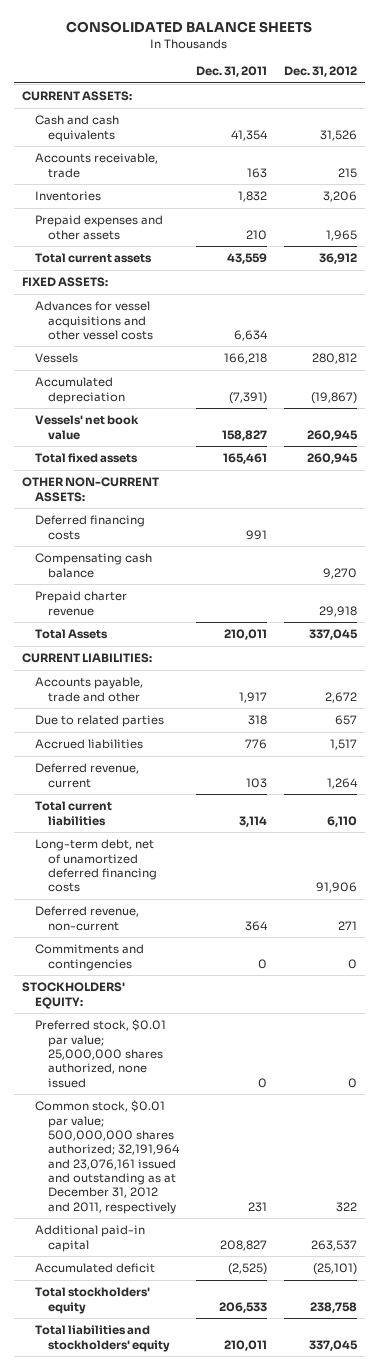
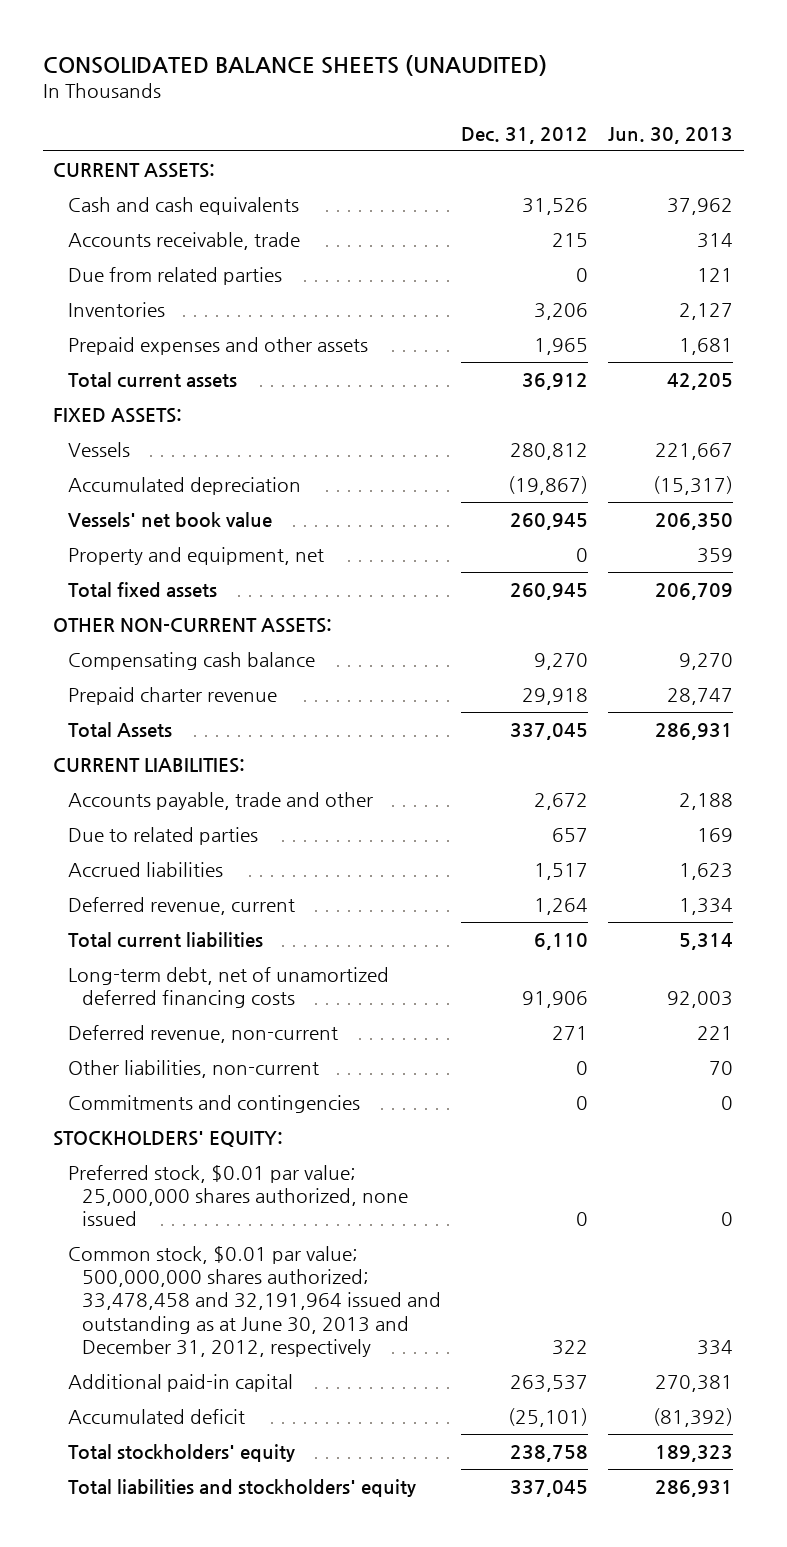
- CONSOLIDATED BALANCE SHEETS
+ CONSOLIDATED BALANCE SHEETS (UNAUDITED)
- | Dec. 31, 2011 | Dec. 31, 2012
+ | Dec. 31, 2012 | Jun. 30, 2013
+ Due from related parties | 0 | 121
- Advances for vessel acquisitions and other vessel costs | 6,634 |
+ Property and equipment, net | 0 | 359
- Deferred financing costs | 991 |
+ Other liabilities, non-current | 0 | 70
- Common stock, $0.01 par value; 500,000,000 shares authorized; 32,191,964 and 23,076,161 issued and outstanding as at December 31, 2012 and 2011, respectively | 231 | 322
+ Common stock, $0.01 par value; 500,000,000 shares authorized; 33,478,458 and 32,191,964 issued and outstanding as at June 30, 2013 and December 31, 2012, respectively | 322 | 334

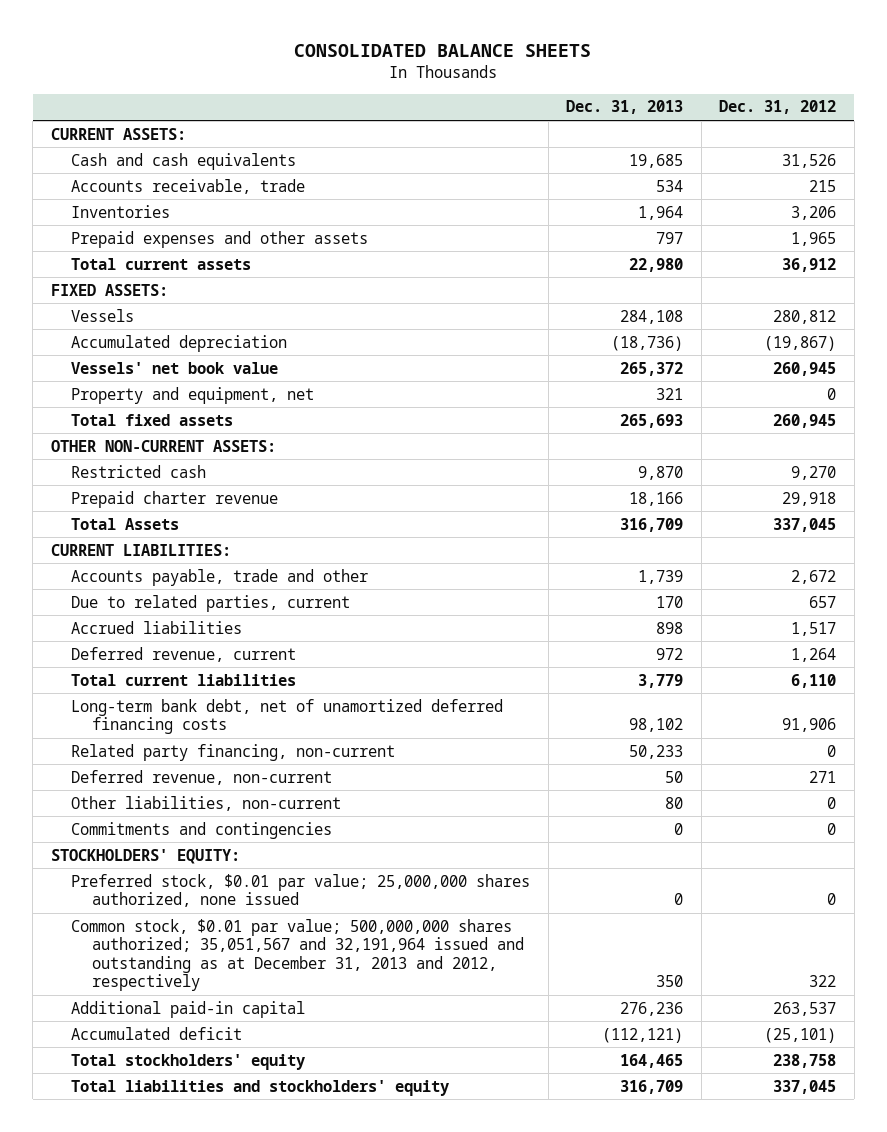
- CONSOLIDATED BALANCE SHEETS (UNAUDITED)
+ CONSOLIDATED BALANCE SHEETS
- | Dec. 31, 2012 | Jun. 30, 2013
+ | Dec. 31, 2013 | Dec. 31, 2012
- Due from related parties | 0 | 121
- Compensating cash balance | 9,270 | 9,270
+ Restricted cash | 9,870 | 9,270
- Due to related parties | 657 | 169
+ Due to related parties, current | 170 | 657
- Long-term debt, net of unamortized deferred financing costs | 91,906 | 92,003
+ Long-term bank debt, net of unamortized deferred financing costs | 98,102 | 91,906
+ Related party financing, non-current | 50,233 | 0
- Common stock, $0.01 par value; 500,000,000 shares authorized; 33,478,458 and 32,191,964 issued and outstanding as at June 30, 2013 and December 31, 2012, respectively | 322 | 334
+ Common stock, $0.01 par value; 500,000,000 shares authorized; 35,051,567 and 32,191,964 issued and outstanding as at December 31, 2013 and 2012, respectively | 350 | 322

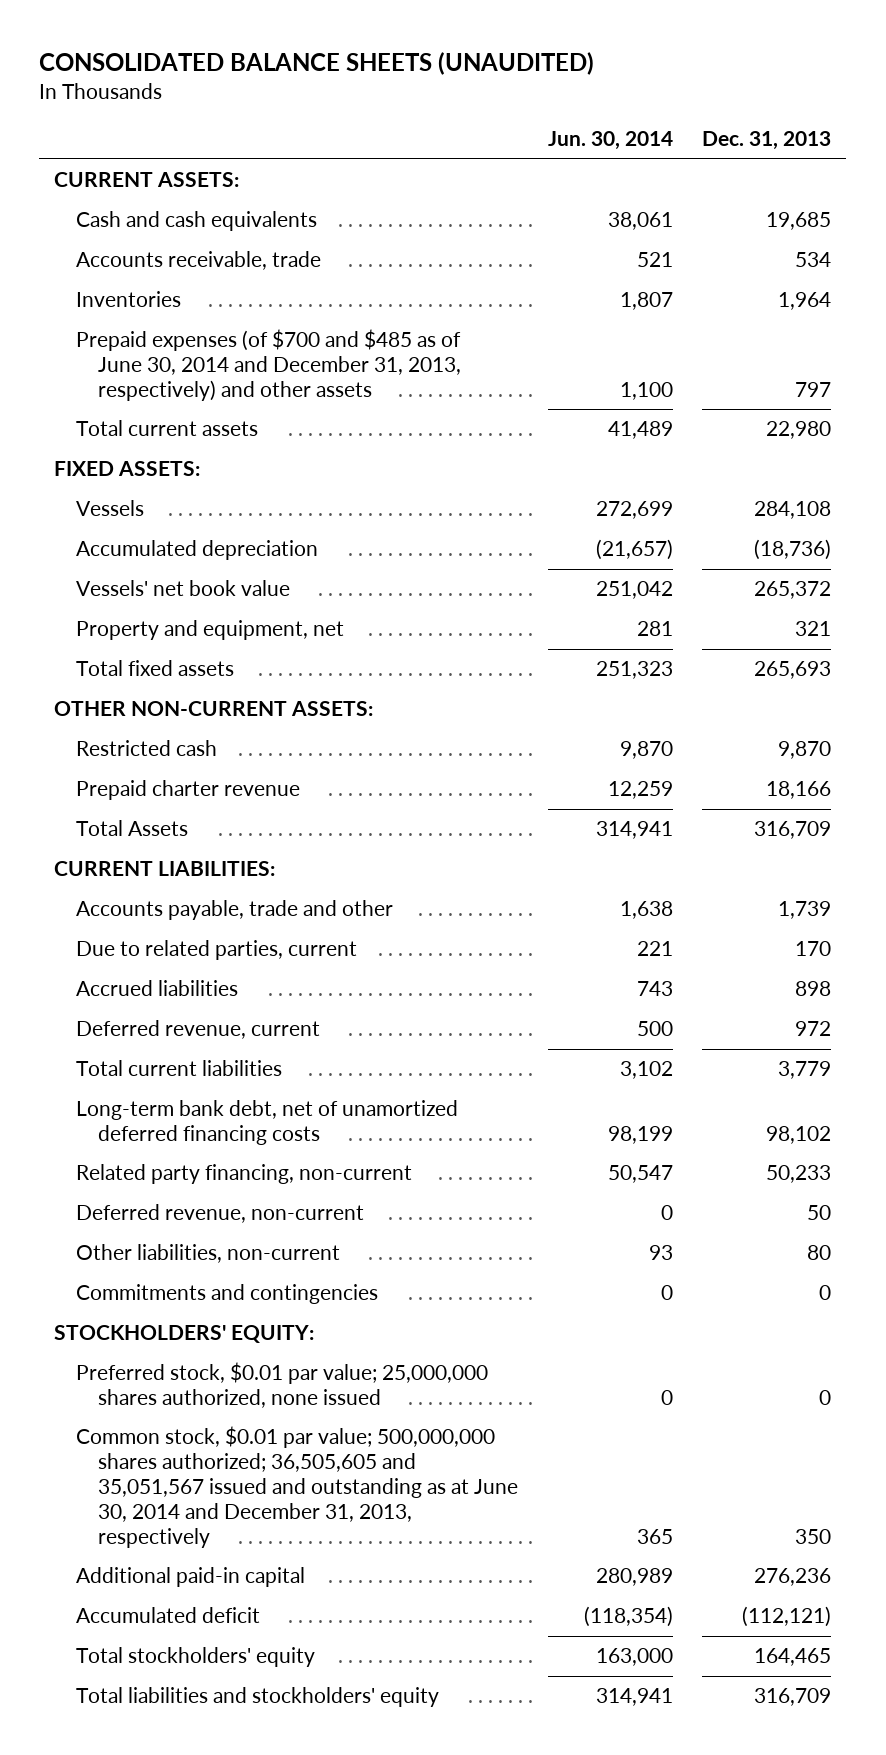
- CONSOLIDATED BALANCE SHEETS
+ CONSOLIDATED BALANCE SHEETS (UNAUDITED)
- | Dec. 31, 2013 | Dec. 31, 2012
+ | Jun. 30, 2014 | Dec. 31, 2013
- Prepaid expenses and other assets | 797 | 1,965
+ Prepaid expenses (of $700 and $485 as of June 30, 2014 and December 31, 2013, respectively) and other assets | 1,100 | 797
- Common stock, $0.01 par value; 500,000,000 shares authorized; 35,051,567 and 32,191,964 issued and outstanding as at December 31, 2013 and 2012, respectively | 350 | 322
+ Common stock, $0.01 par value; 500,000,000 shares authorized; 36,505,605 and 35,051,567 issued and outstanding as at June 30, 2014 and December 31, 2013, respectively | 365 | 350

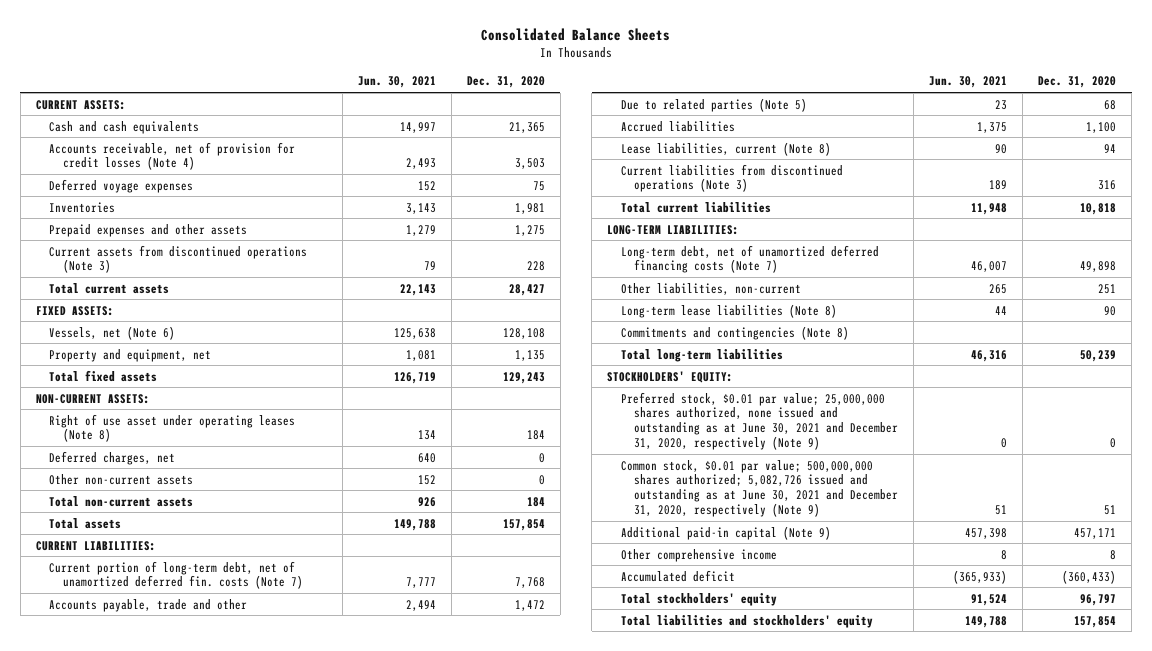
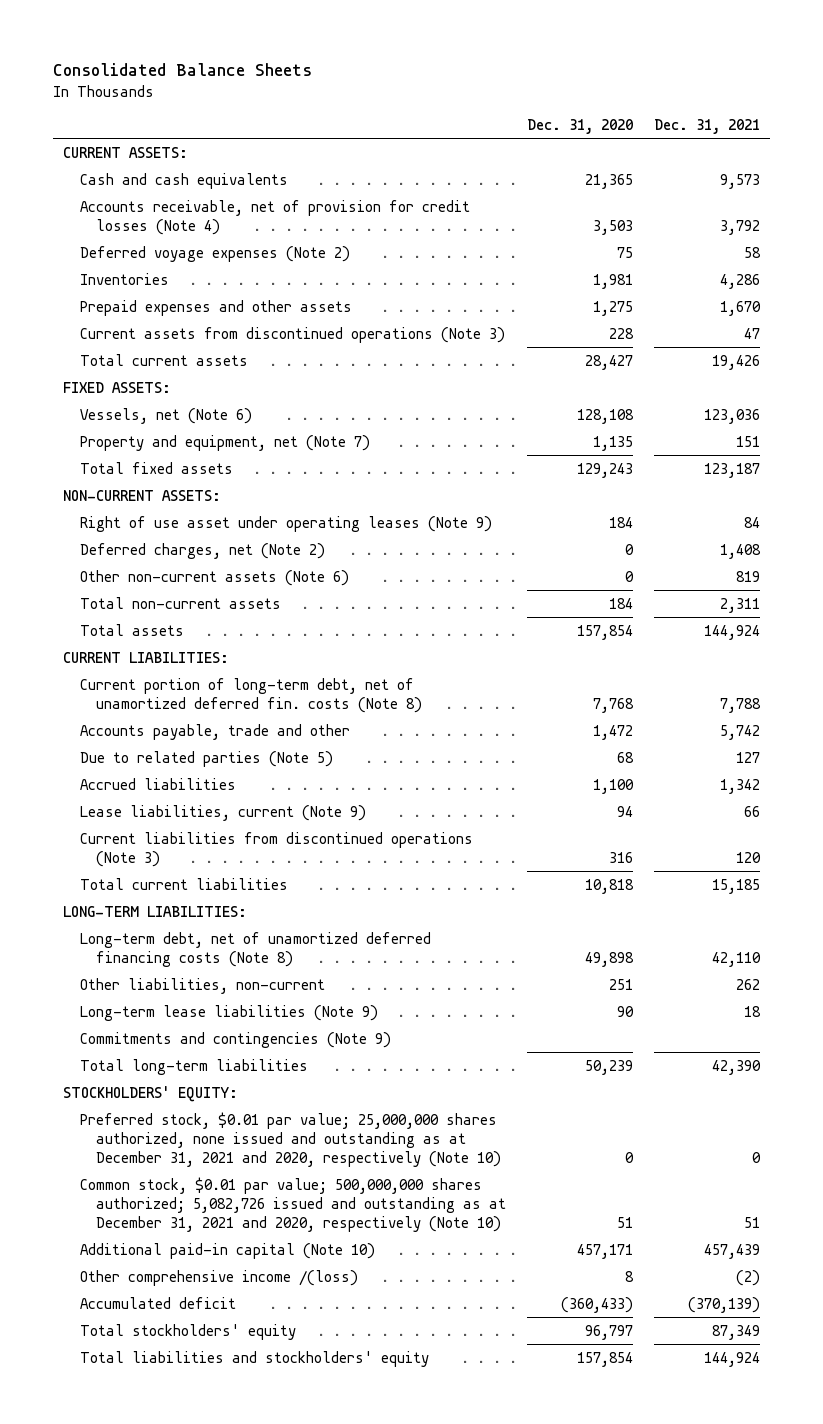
- | Jun. 30, 2021 | Dec. 31, 2020
+ | Dec. 31, 2020 | Dec. 31, 2021
- Deferred voyage expenses | 152 | 75
+ Deferred voyage expenses (Note 2) | 75 | 58
- Property and equipment, net | 1,081 | 1,135
+ Property and equipment, net (Note 7) | 1,135 | 151
- Right of use asset under operating leases (Note 8) | 134 | 184
- Deferred charges, net | 640 | 0
- Other non-current assets | 152 | 0
+ Right of use asset under operating leases (Note 9) | 184 | 84
+ Deferred charges, net (Note 2) | 0 | 1,408
+ Other non-current assets (Note 6) | 0 | 819
- Current portion of long-term debt, net of unamortized deferred fin. costs (Note 7) | 7,777 | 7,768
+ Current portion of long-term debt, net of unamortized deferred fin. costs (Note 8) | 7,768 | 7,788
- Lease liabilities, current (Note 8) | 90 | 94
+ Lease liabilities, current (Note 9) | 94 | 66
- Long-term debt, net of unamortized deferred financing costs (Note 7) | 46,007 | 49,898
+ Long-term debt, net of unamortized deferred financing costs (Note 8) | 49,898 | 42,110
- Long-term lease liabilities (Note 8) | 44 | 90
- Commitments and contingencies (Note 8)
+ Long-term lease liabilities (Note 9) | 90 | 18
+ Commitments and contingencies (Note 9)
- Preferred stock, $0.01 par value; 25,000,000 shares authorized, none issued and outstanding as at June 30, 2021 and December 31, 2020, respectively (Note 9) | 0 | 0
- Common stock, $0.01 par value; 500,000,000 shares authorized; 5,082,726 issued and outstanding as at June 30, 2021 and December 31, 2020, respectively (Note 9) | 51 | 51
- Additional paid-in capital (Note 9) | 457,398 | 457,171
- Other comprehensive income | 8 | 8
+ Preferred stock, $0.01 par value; 25,000,000 shares authorized, none issued and outstanding as at December 31, 2021 and 2020, respectively (Note 10) | 0 | 0
+ Common stock, $0.01 par value; 500,000,000 shares authorized; 5,082,726 issued and outstanding as at December 31, 2021 and 2020, respectively (Note 10) | 51 | 51
+ Additional paid-in capital (Note 10) | 457,171 | 457,439
+ Other comprehensive income /(loss) | 8 | (2)

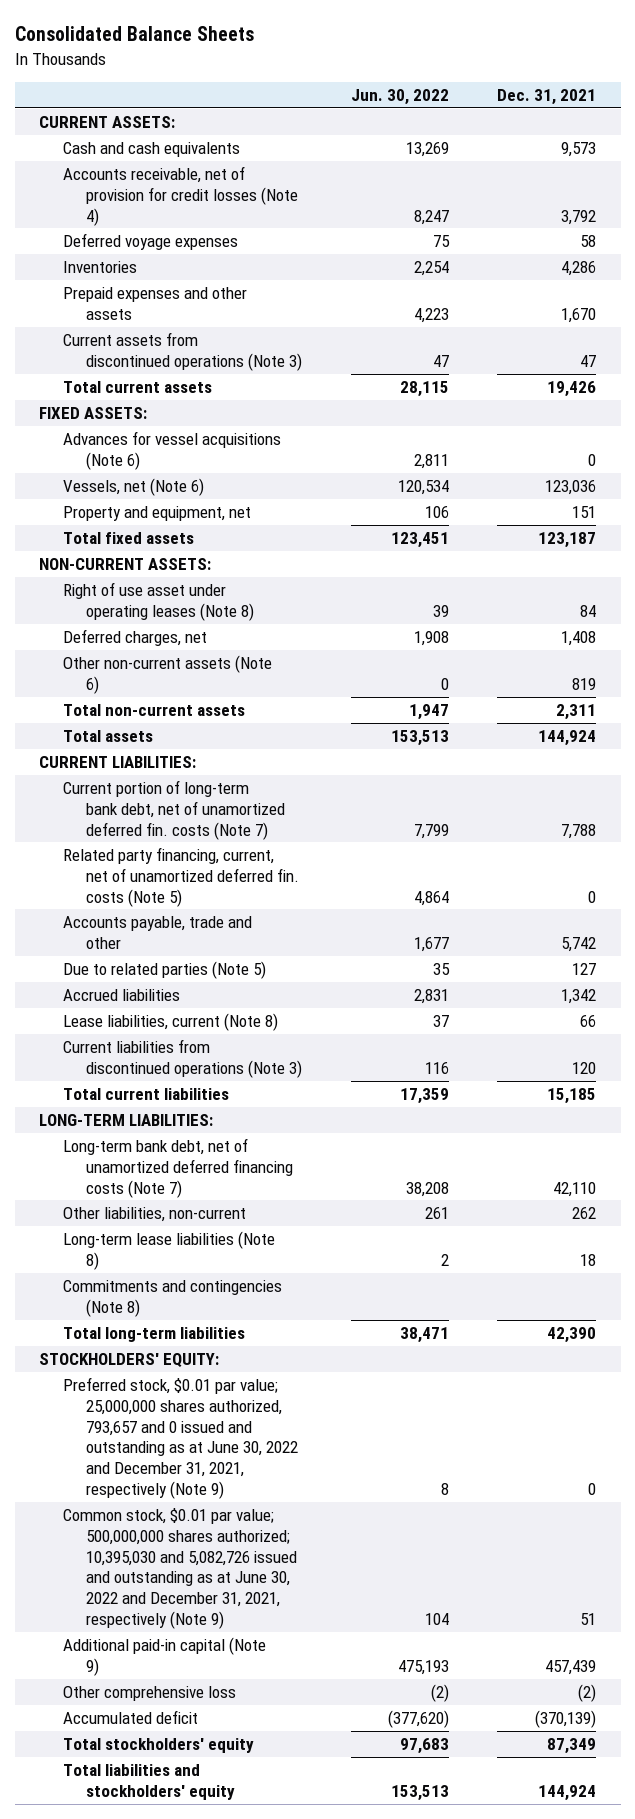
- | Dec. 31, 2020 | Dec. 31, 2021
+ | Jun. 30, 2022 | Dec. 31, 2021
- Deferred voyage expenses (Note 2) | 75 | 58
+ Deferred voyage expenses | 75 | 58
+ Advances for vessel acquisitions (Note 6) | 2,811 | 0
- Property and equipment, net (Note 7) | 1,135 | 151
+ Property and equipment, net | 106 | 151
- Right of use asset under operating leases (Note 9) | 184 | 84
- Deferred charges, net (Note 2) | 0 | 1,408
+ Right of use asset under operating leases (Note 8) | 39 | 84
+ Deferred charges, net | 1,908 | 1,408
- Current portion of long-term debt, net of unamortized deferred fin. costs (Note 8) | 7,768 | 7,788
+ Current portion of long-term bank debt, net of unamortized deferred fin. costs (Note 7) | 7,799 | 7,788
+ Related party financing, current, net of unamortized deferred fin. costs (Note 5) | 4,864 | 0
- Lease liabilities, current (Note 9) | 94 | 66
+ Lease liabilities, current (Note 8) | 37 | 66
- Long-term debt, net of unamortized deferred financing costs (Note 8) | 49,898 | 42,110
+ Long-term bank debt, net of unamortized deferred financing costs (Note 7) | 38,208 | 42,110
- Long-term lease liabilities (Note 9) | 90 | 18
- Commitments and contingencies (Note 9)
+ Long-term lease liabilities (Note 8) | 2 | 18
+ Commitments and contingencies (Note 8)
- Preferred stock, $0.01 par value; 25,000,000 shares authorized, none issued and outstanding as at December 31, 2021 and 2020, respectively (Note 10) | 0 | 0
- Common stock, $0.01 par value; 500,000,000 shares authorized; 5,082,726 issued and outstanding as at December 31, 2021 and 2020, respectively (Note 10) | 51 | 51
- Additional paid-in capital (Note 10) | 457,171 | 457,439
- Other comprehensive income /(loss) | 8 | (2)
+ Preferred stock, $0.01 par value; 25,000,000 shares authorized, 793,657 and 0 issued and outstanding as at June 30, 2022 and December 31, 2021, respectively (Note 9) | 8 | 0
+ Common stock, $0.01 par value; 500,000,000 shares authorized; 10,395,030 and 5,082,726 issued and outstanding as at June 30, 2022 and December 31, 2021, respectively (Note 9) | 104 | 51
+ Additional paid-in capital (Note 9) | 475,193 | 457,439
+ Other comprehensive loss | (2) | (2)

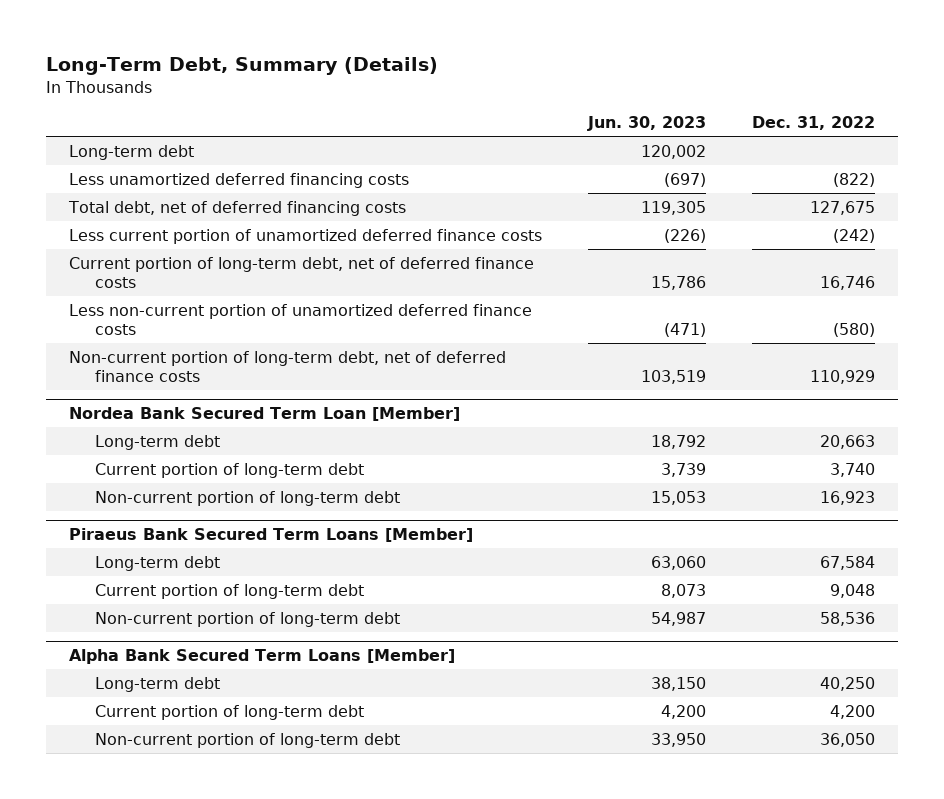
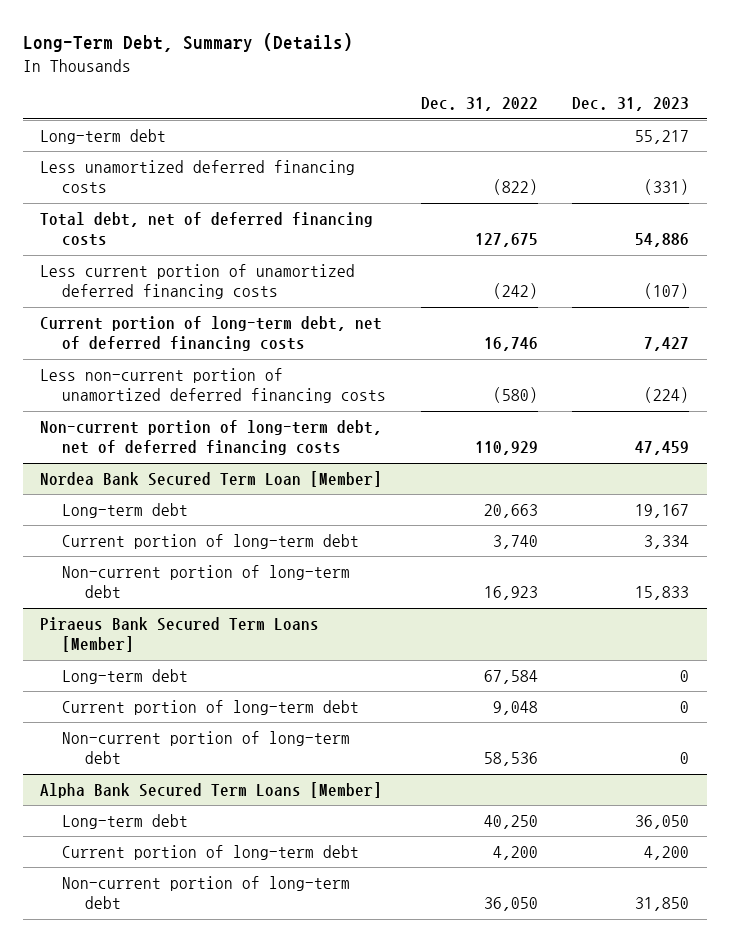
- | Jun. 30, 2023 | Dec. 31, 2022
+ | Dec. 31, 2022 | Dec. 31, 2023
- Less current portion of unamortized deferred finance costs | (226) | (242)
- Current portion of long-term debt, net of deferred finance costs | 15,786 | 16,746
- Less non-current portion of unamortized deferred finance costs | (471) | (580)
- Non-current portion of long-term debt, net of deferred finance costs | 103,519 | 110,929
+ Less current portion of unamortized deferred financing costs | (242) | (107)
+ Current portion of long-term debt, net of deferred financing costs | 16,746 | 7,427
+ Less non-current portion of unamortized deferred financing costs | (580) | (224)
+ Non-current portion of long-term debt, net of deferred financing costs | 110,929 | 47,459

